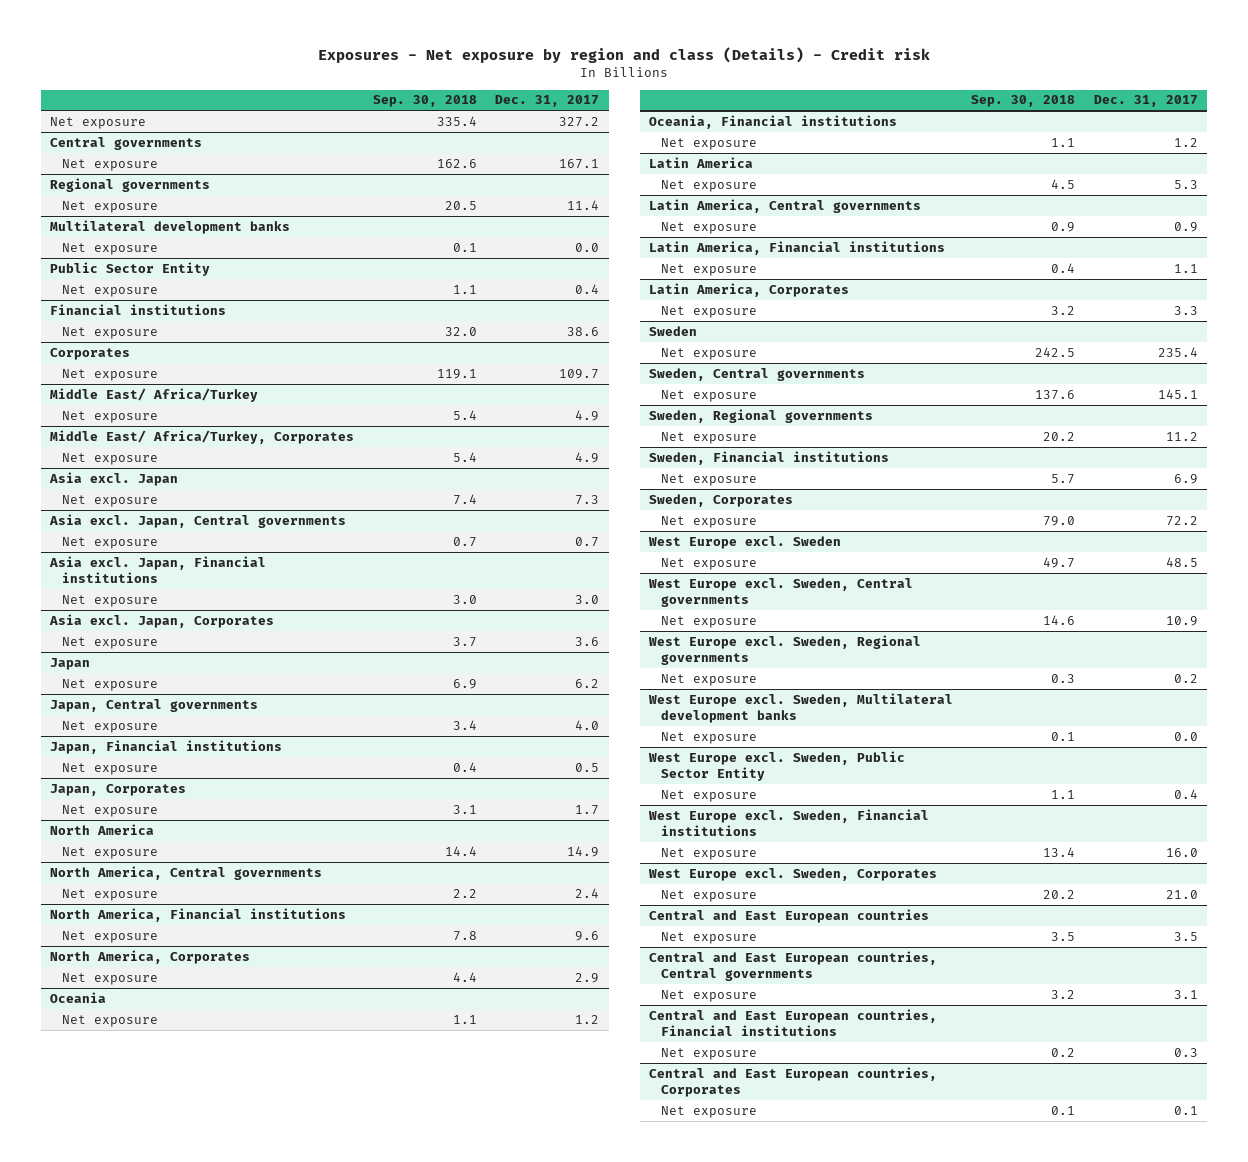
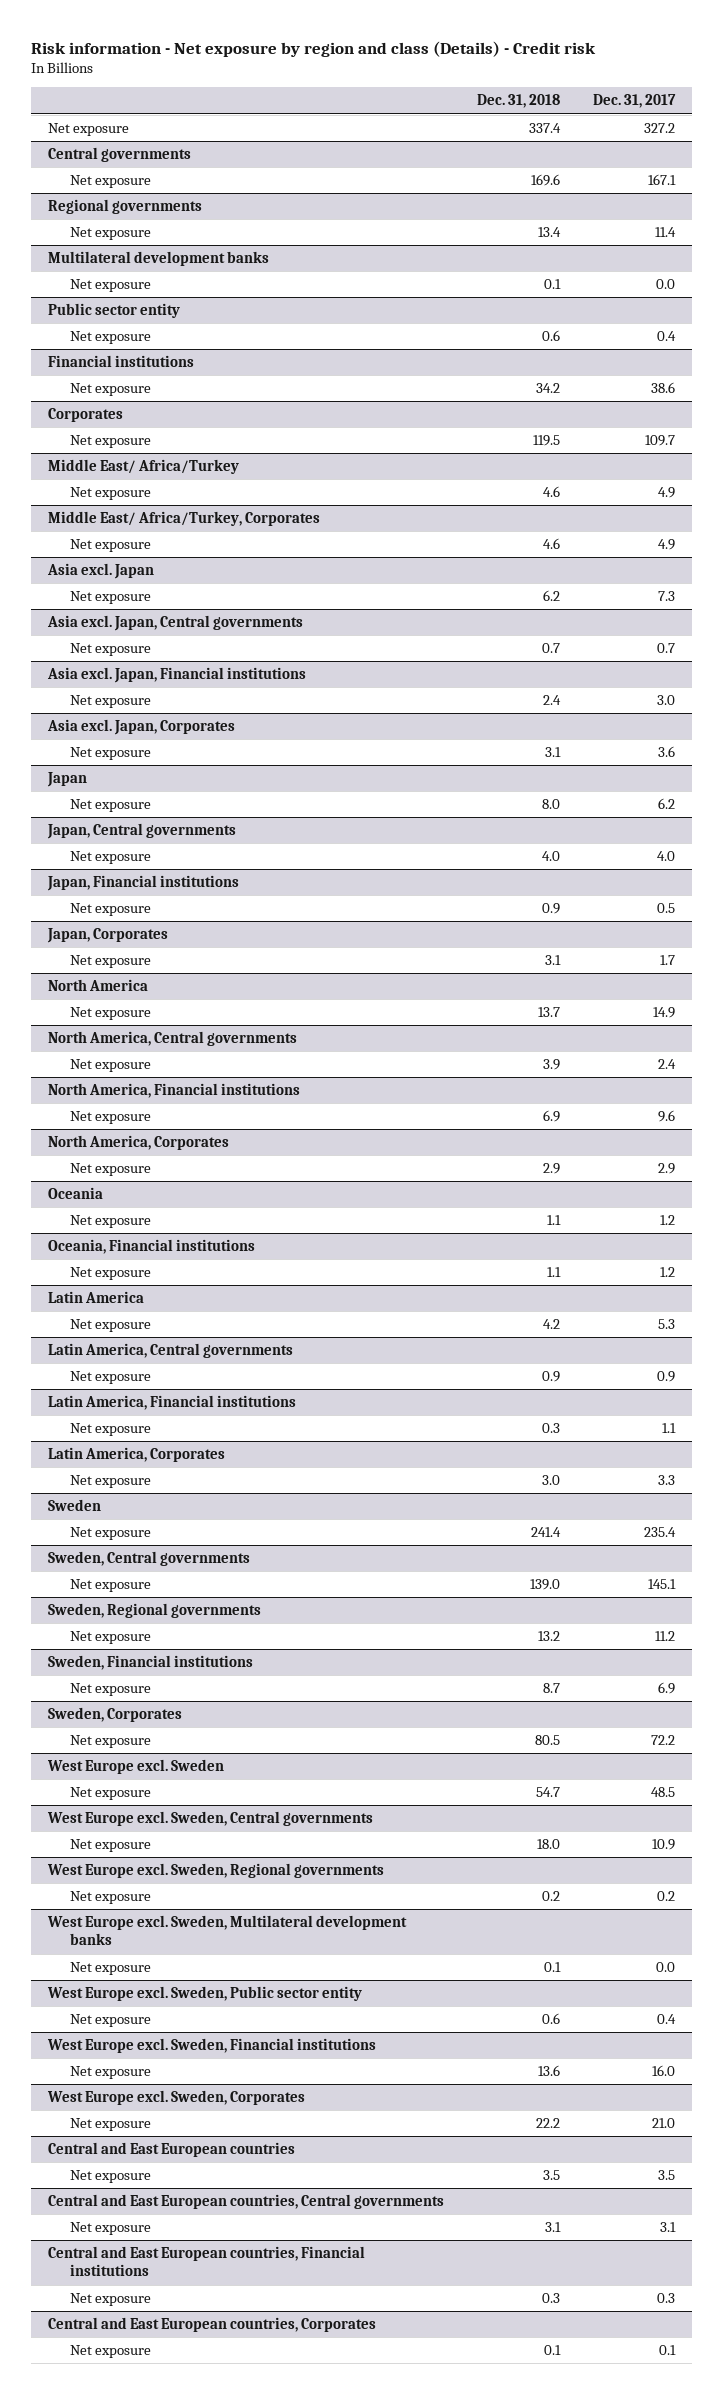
- Exposures - Net exposure by region and class (Details) - Credit risk
+ Risk information - Net exposure by region and class (Details) - Credit risk
- | Sep. 30, 2018 | Dec. 31, 2017
+ | Dec. 31, 2018 | Dec. 31, 2017
- Public Sector Entity
+ Public sector entity
- West Europe excl. Sweden, Public Sector Entity
+ West Europe excl. Sweden, Public sector entity

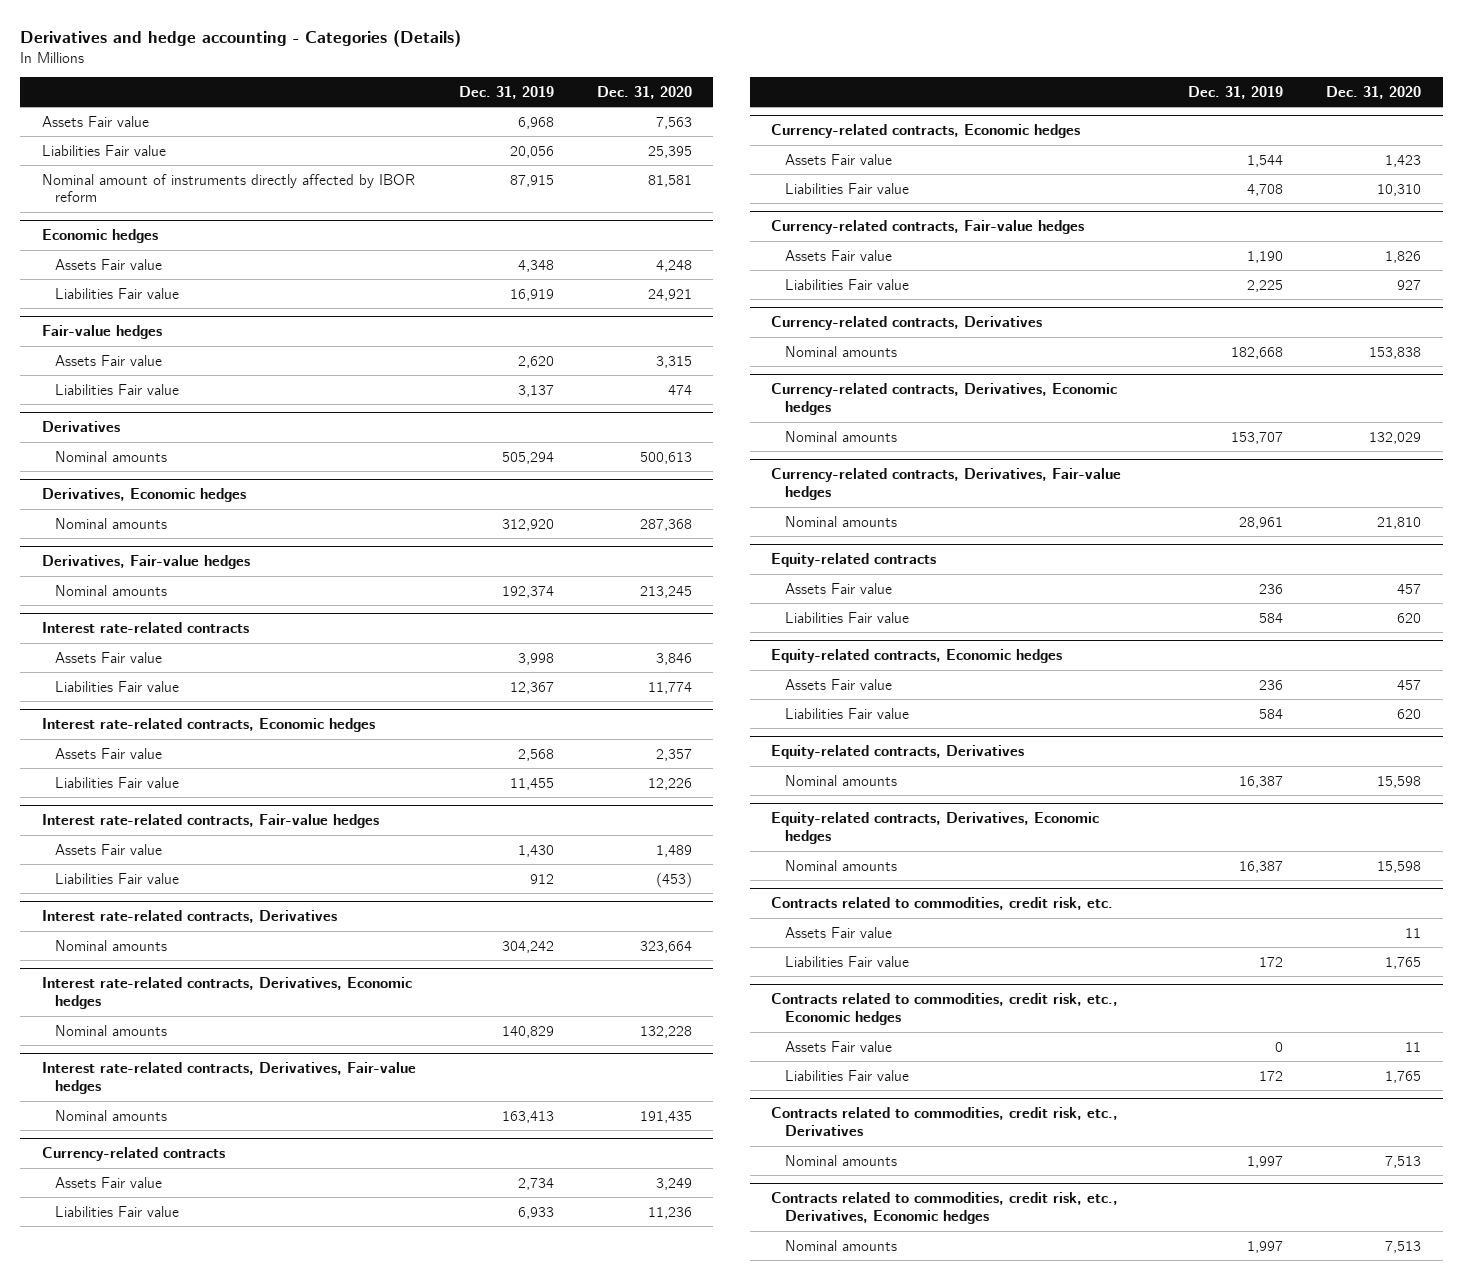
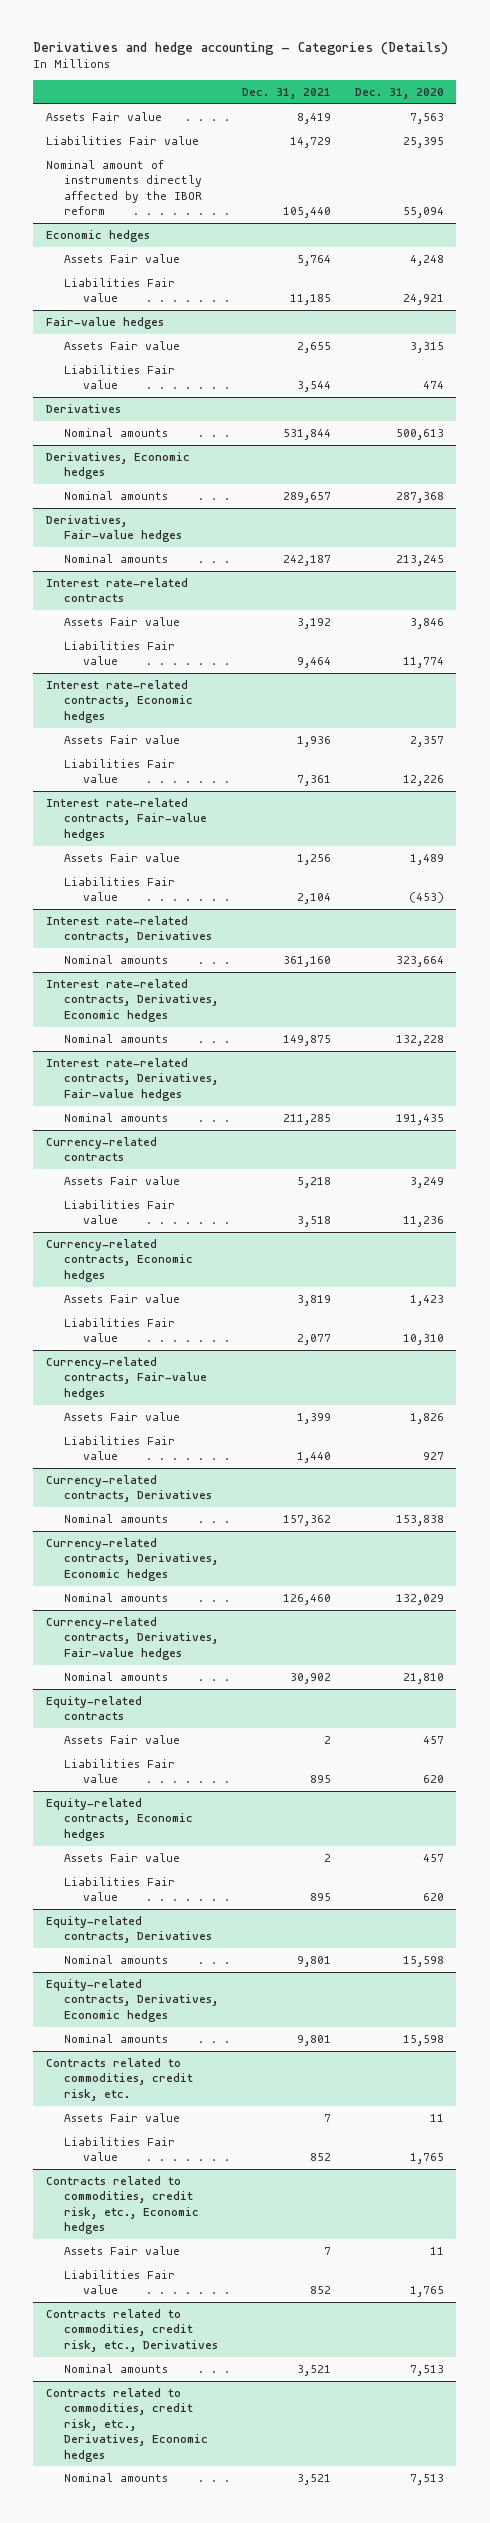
- | Dec. 31, 2019 | Dec. 31, 2020
+ | Dec. 31, 2021 | Dec. 31, 2020
- Nominal amount of instruments directly affected by IBOR reform | 87,915 | 81,581
+ Nominal amount of instruments directly affected by the IBOR reform | 105,440 | 55,094

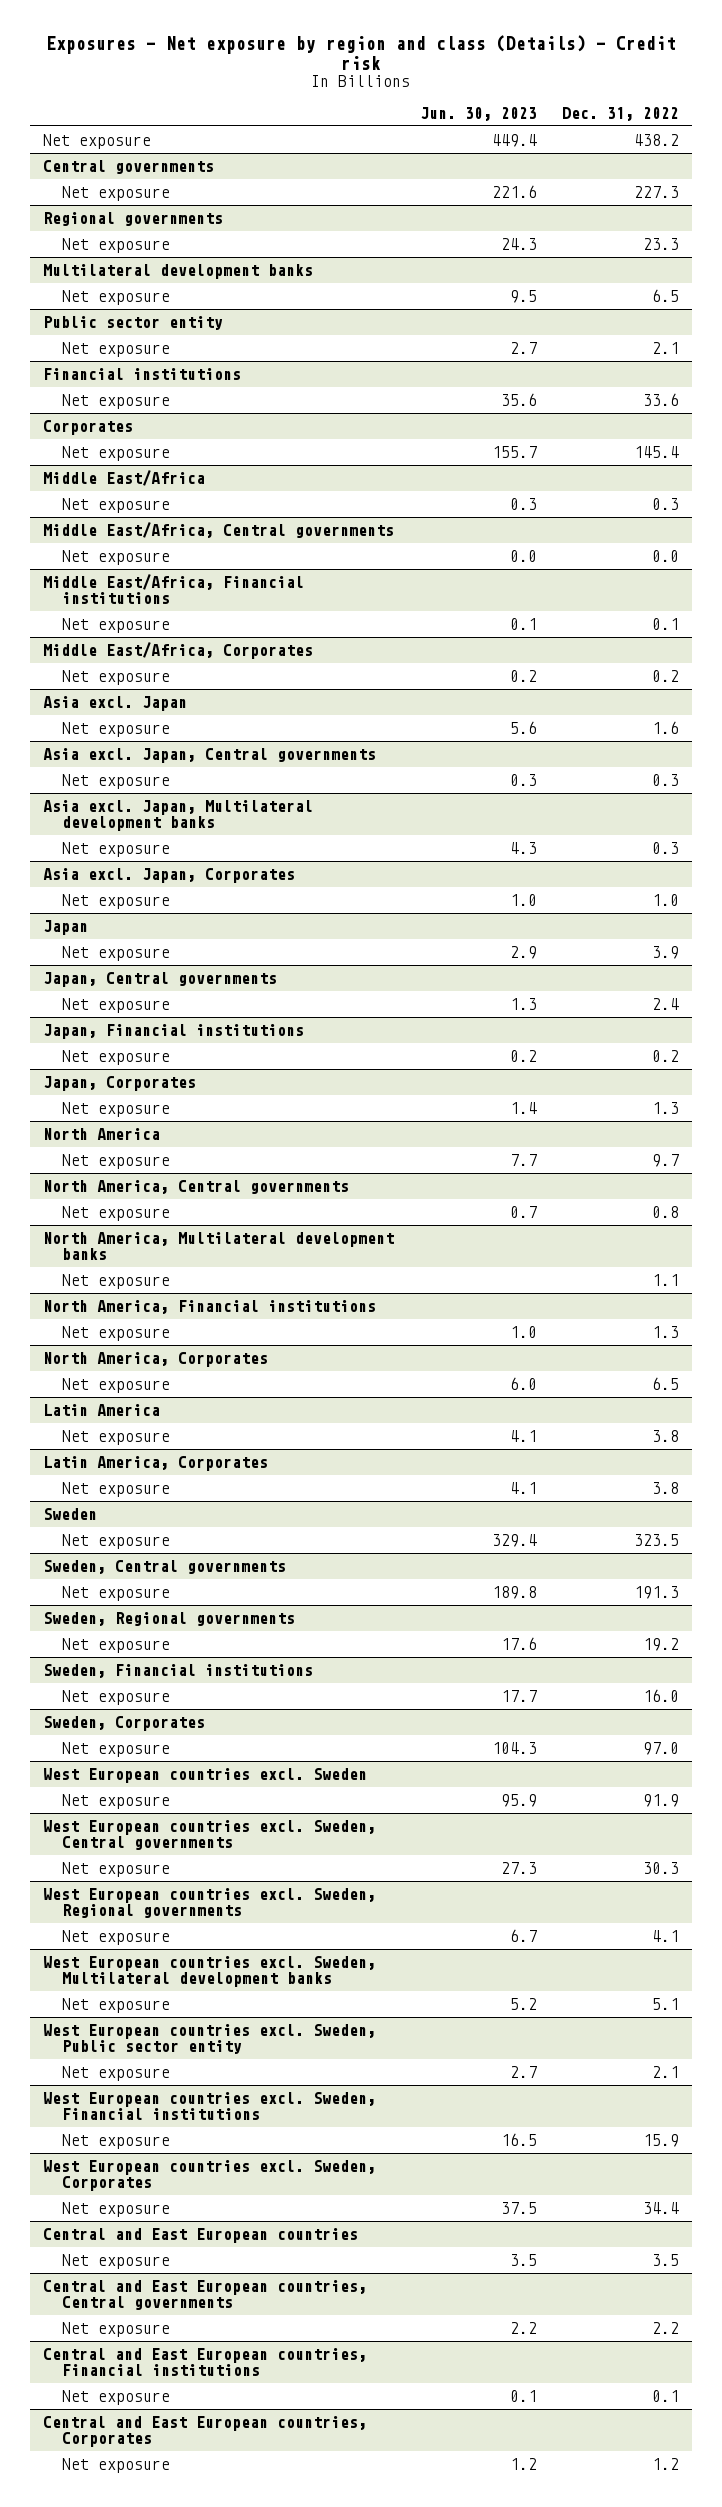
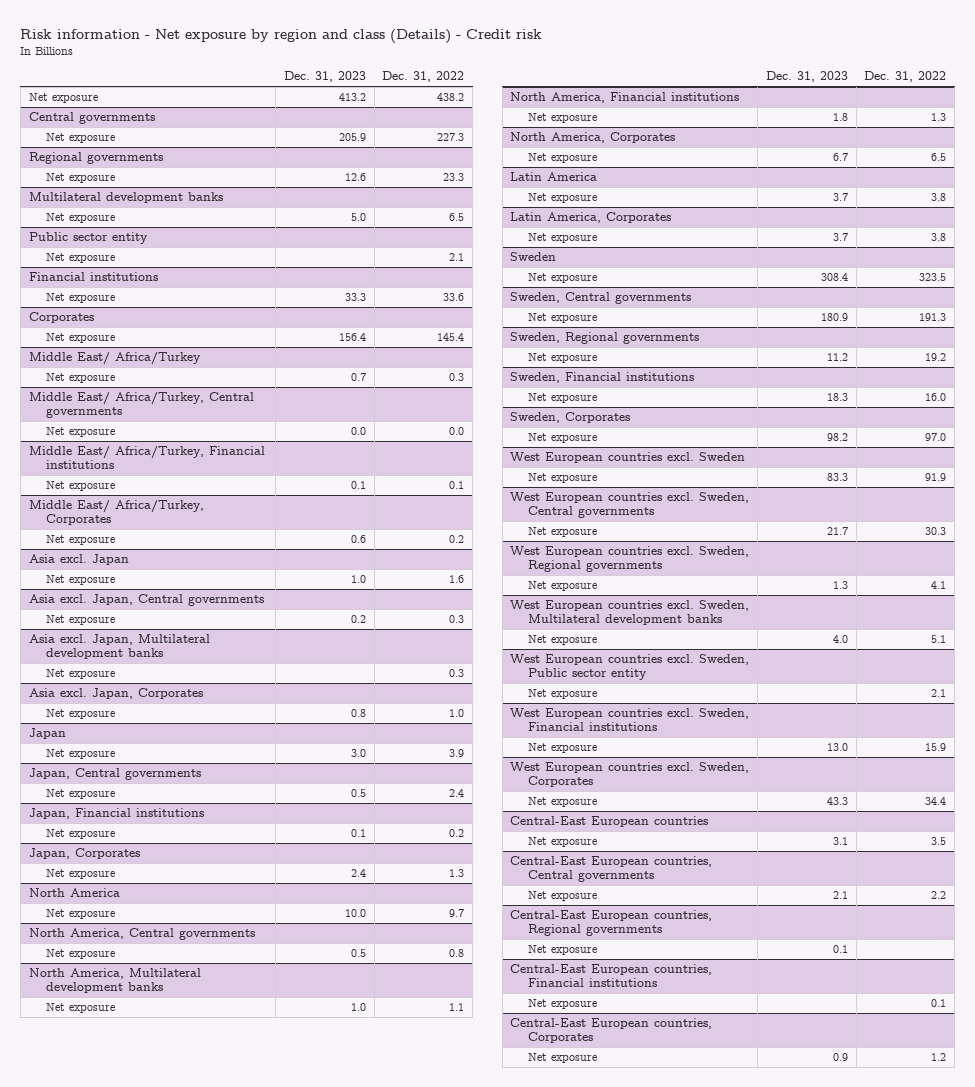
- Exposures - Net exposure by region and class (Details) - Credit risk
+ Risk information - Net exposure by region and class (Details) - Credit risk
- | Jun. 30, 2023 | Dec. 31, 2022
+ | Dec. 31, 2023 | Dec. 31, 2022
- Middle East/Africa
+ Middle East/ Africa/Turkey
- Middle East/Africa, Central governments
+ Middle East/ Africa/Turkey, Central governments
- Middle East/Africa, Financial institutions
+ Middle East/ Africa/Turkey, Financial institutions
- Middle East/Africa, Corporates
+ Middle East/ Africa/Turkey, Corporates
- Central and East European countries
+ Central-East European countries
- Central and East European countries, Central governments
+ Central-East European countries, Central governments
- Central and East European countries, Financial institutions
+ Central-East European countries, Regional governments
+ Net exposure | 0.1 |
+ Central-East European countries, Financial institutions
- Central and East European countries, Corporates
+ Central-East European countries, Corporates

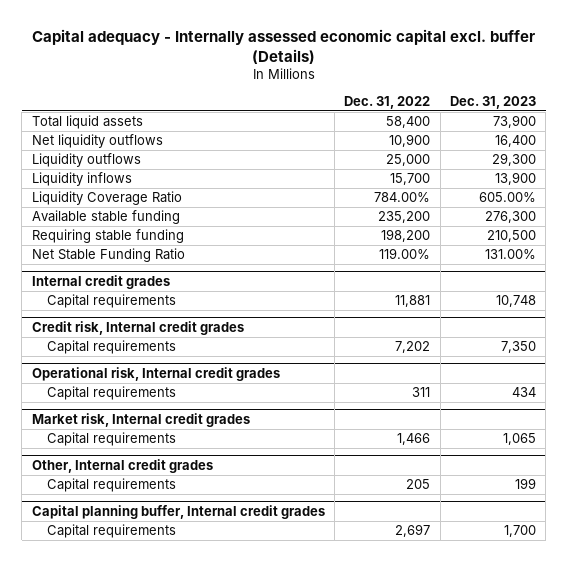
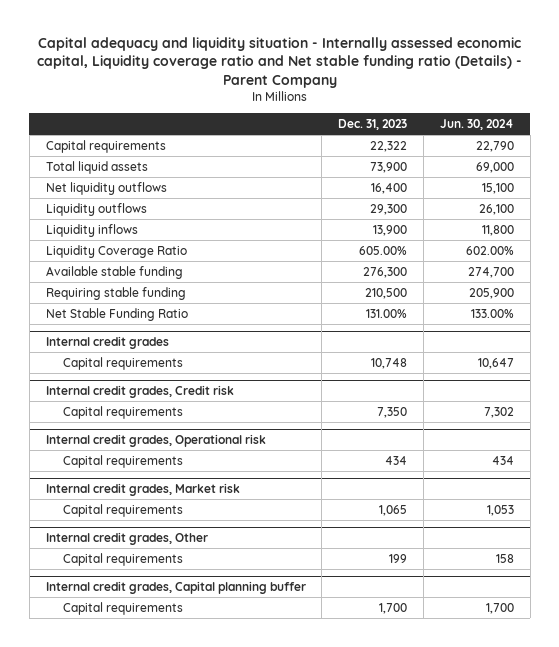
- Capital adequacy - Internally assessed economic capital excl. buffer (Details)
+ Capital adequacy and liquidity situation - Internally assessed economic capital, Liquidity coverage ratio and Net stable funding ratio (Details) - Parent Company
- | Dec. 31, 2022 | Dec. 31, 2023
+ | Dec. 31, 2023 | Jun. 30, 2024
+ Capital requirements | 22,322 | 22,790
- Credit risk, Internal credit grades
+ Internal credit grades, Credit risk
- Operational risk, Internal credit grades
+ Internal credit grades, Operational risk
- Market risk, Internal credit grades
+ Internal credit grades, Market risk
- Other, Internal credit grades
+ Internal credit grades, Other
- Capital planning buffer, Internal credit grades
+ Internal credit grades, Capital planning buffer

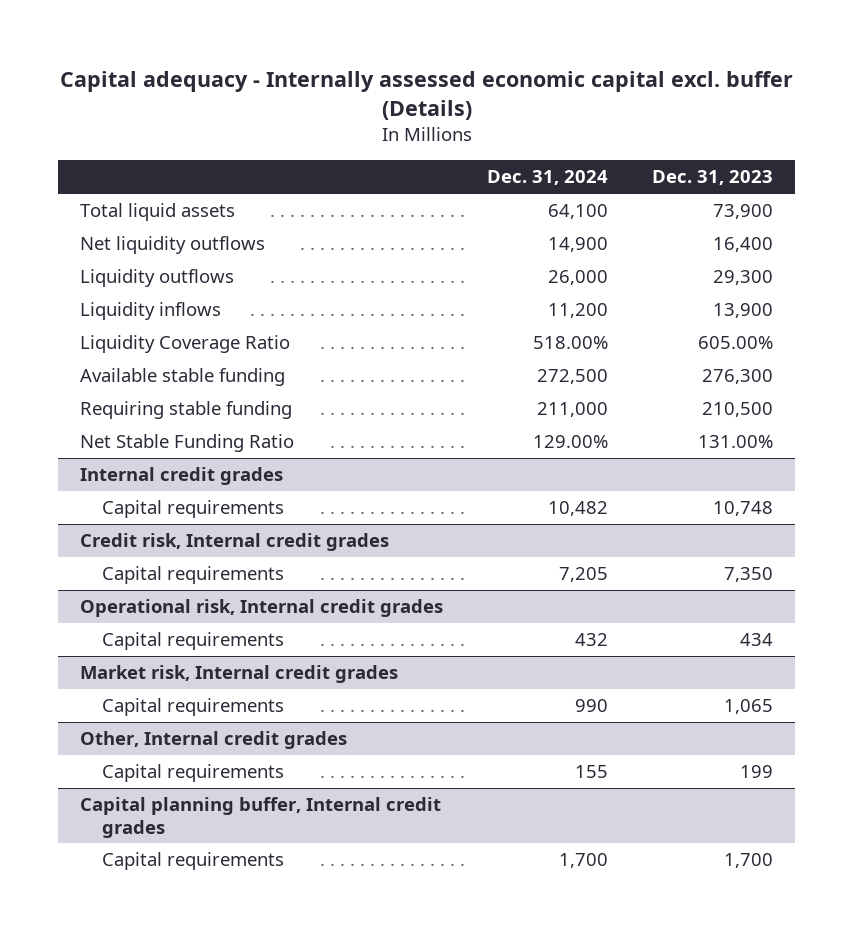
- Capital adequacy and liquidity situation - Internally assessed economic capital, Liquidity coverage ratio and Net stable funding ratio (Details) - Parent Company
+ Capital adequacy - Internally assessed economic capital excl. buffer (Details)
- | Dec. 31, 2023 | Jun. 30, 2024
+ | Dec. 31, 2024 | Dec. 31, 2023
- Capital requirements | 22,322 | 22,790
- Internal credit grades, Credit risk
+ Credit risk, Internal credit grades
- Internal credit grades, Operational risk
+ Operational risk, Internal credit grades
- Internal credit grades, Market risk
+ Market risk, Internal credit grades
- Internal credit grades, Other
+ Other, Internal credit grades
- Internal credit grades, Capital planning buffer
+ Capital planning buffer, Internal credit grades

